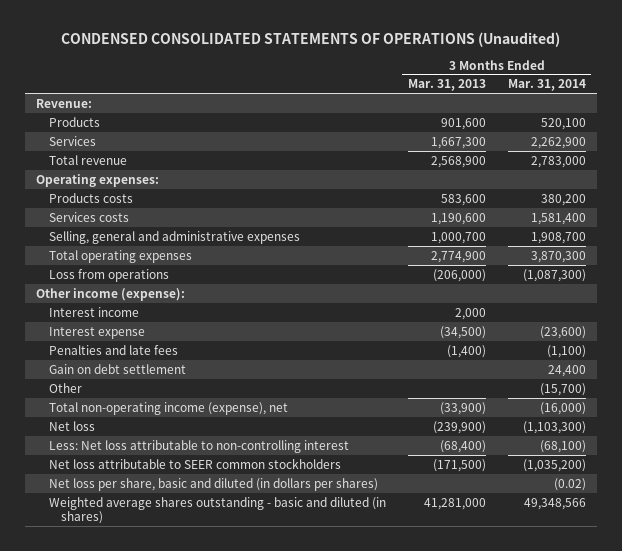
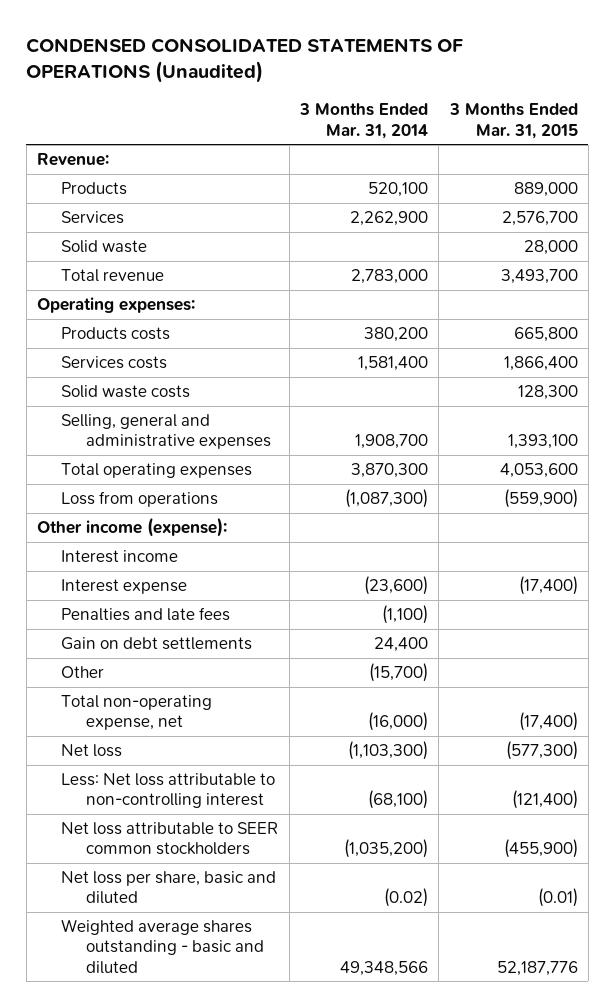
- | 3 Months Ended Mar. 31, 2013 | 3 Months Ended Mar. 31, 2014
+ | 3 Months Ended Mar. 31, 2014 | 3 Months Ended Mar. 31, 2015
+ Solid waste | | 28,000
+ Solid waste costs | | 128,300
- Gain on debt settlement | | 24,400
+ Gain on debt settlements | 24,400 |
- Total non-operating income (expense), net | (33,900) | (16,000)
+ Total non-operating expense, net | (16,000) | (17,400)
- Net loss per share, basic and diluted (in dollars per shares) | | (0.02)
- Weighted average shares outstanding - basic and diluted (in shares) | 41,281,000 | 49,348,566
+ Net loss per share, basic and diluted | (0.02) | (0.01)
+ Weighted average shares outstanding - basic and diluted | 49,348,566 | 52,187,776

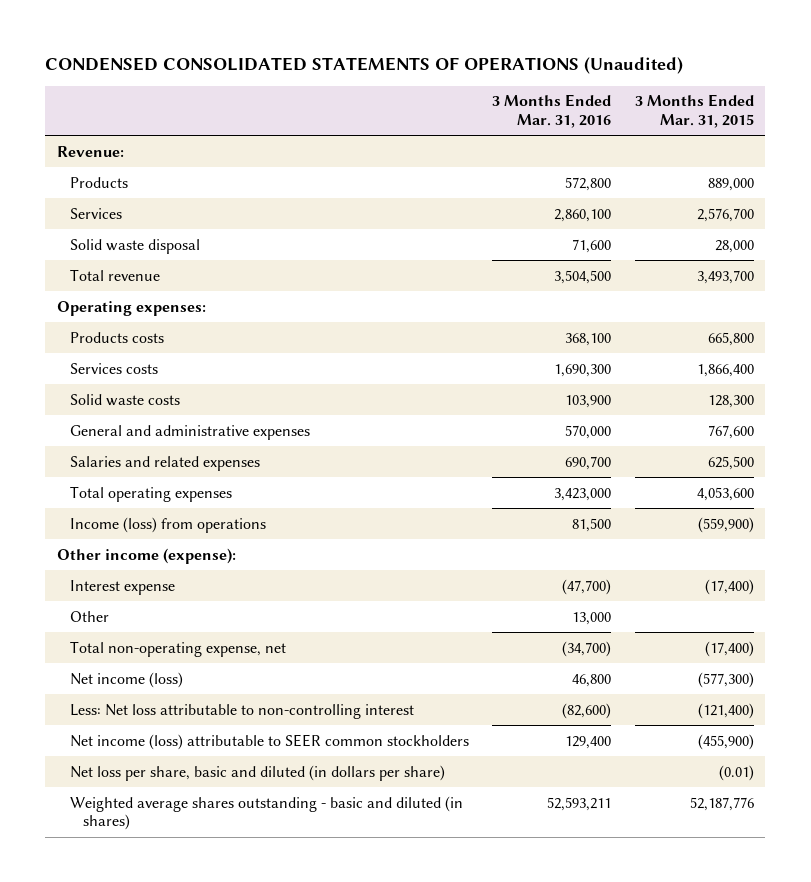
- | 3 Months Ended Mar. 31, 2014 | 3 Months Ended Mar. 31, 2015
+ | 3 Months Ended Mar. 31, 2016 | 3 Months Ended Mar. 31, 2015
- Solid waste | | 28,000
+ Solid waste disposal | 71,600 | 28,000
- Selling, general and administrative expenses | 1,908,700 | 1,393,100
+ General and administrative expenses | 570,000 | 767,600
+ Salaries and related expenses | 690,700 | 625,500
- Loss from operations | (1,087,300) | (559,900)
+ Income (loss) from operations | 81,500 | (559,900)
- Interest income
- Penalties and late fees | (1,100) |
- Gain on debt settlements | 24,400 |
- Net loss | (1,103,300) | (577,300)
+ Net income (loss) | 46,800 | (577,300)
- Net loss attributable to SEER common stockholders | (1,035,200) | (455,900)
- Net loss per share, basic and diluted | (0.02) | (0.01)
- Weighted average shares outstanding - basic and diluted | 49,348,566 | 52,187,776
+ Net income (loss) attributable to SEER common stockholders | 129,400 | (455,900)
+ Net loss per share, basic and diluted (in dollars per share) | | (0.01)
+ Weighted average shares outstanding - basic and diluted (in shares) | 52,593,211 | 52,187,776

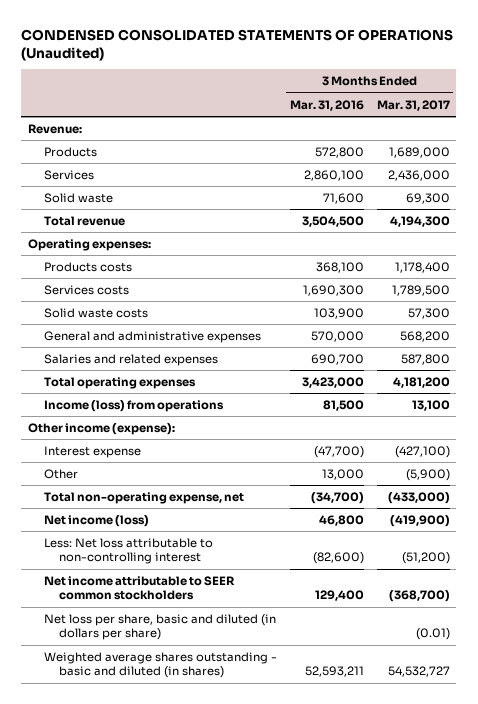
- | 3 Months Ended Mar. 31, 2016 | 3 Months Ended Mar. 31, 2015
+ | 3 Months Ended Mar. 31, 2016 | 3 Months Ended Mar. 31, 2017
- Solid waste disposal | 71,600 | 28,000
+ Solid waste | 71,600 | 69,300
- Net income (loss) attributable to SEER common stockholders | 129,400 | (455,900)
+ Net income attributable to SEER common stockholders | 129,400 | (368,700)

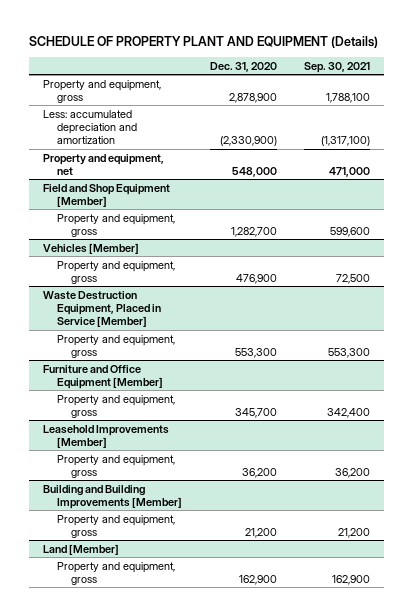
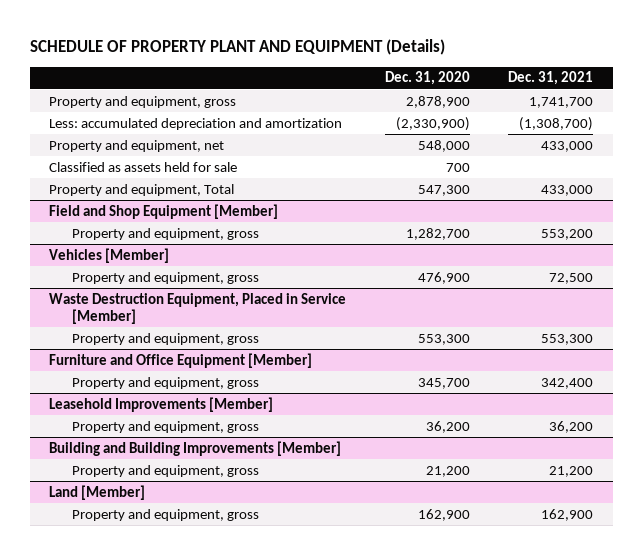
- | Dec. 31, 2020 | Sep. 30, 2021
+ | Dec. 31, 2020 | Dec. 31, 2021
+ Classified as assets held for sale | 700 |
+ Property and equipment, Total | 547,300 | 433,000

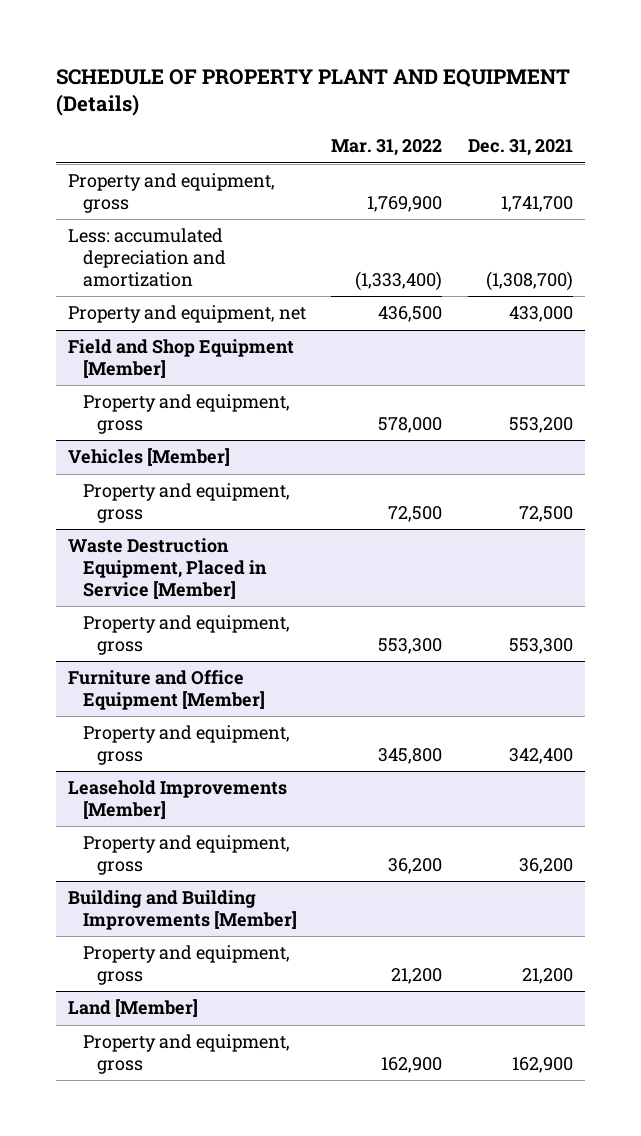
- | Dec. 31, 2020 | Dec. 31, 2021
+ | Mar. 31, 2022 | Dec. 31, 2021
- Classified as assets held for sale | 700 |
- Property and equipment, Total | 547,300 | 433,000

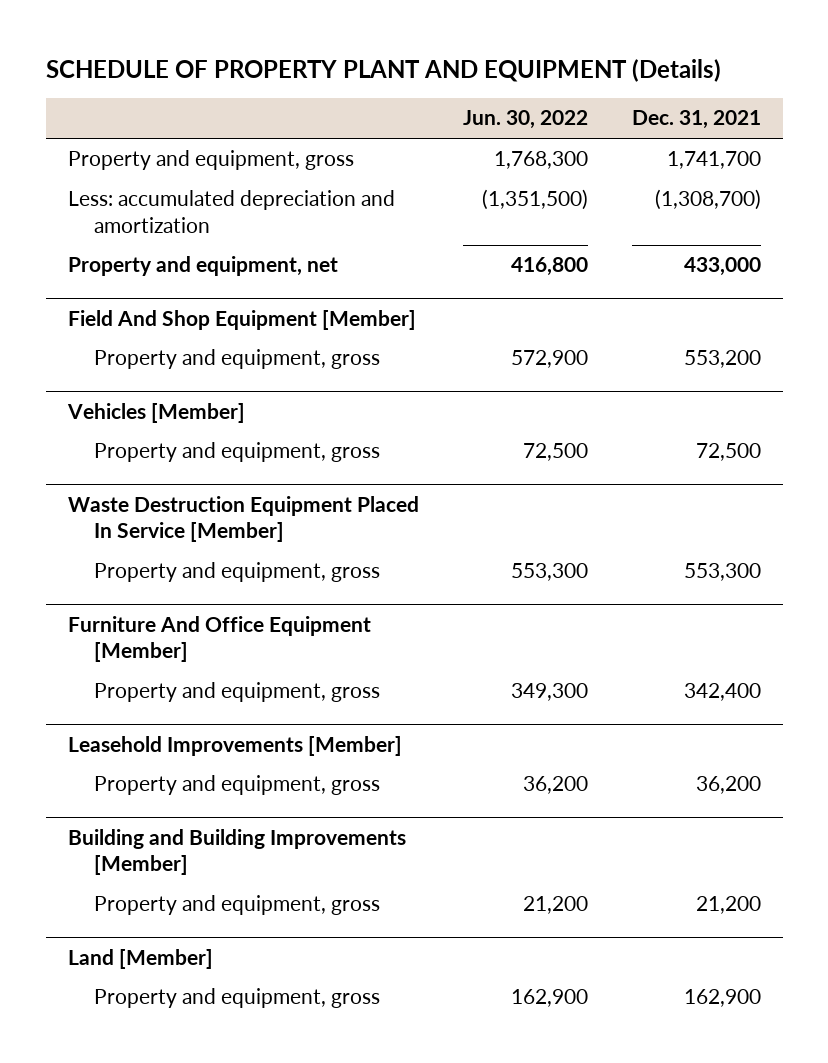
- | Mar. 31, 2022 | Dec. 31, 2021
+ | Jun. 30, 2022 | Dec. 31, 2021
- Field and Shop Equipment [Member]
+ Field And Shop Equipment [Member]
- Waste Destruction Equipment, Placed in Service [Member]
+ Waste Destruction Equipment Placed In Service [Member]
- Furniture and Office Equipment [Member]
+ Furniture And Office Equipment [Member]

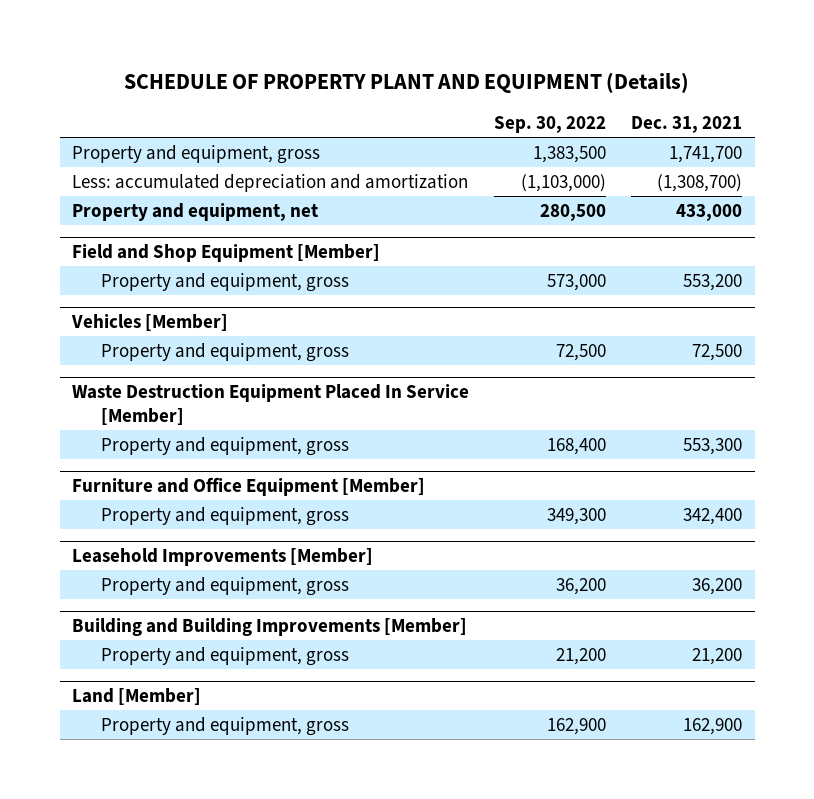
- | Jun. 30, 2022 | Dec. 31, 2021
+ | Sep. 30, 2022 | Dec. 31, 2021
- Field And Shop Equipment [Member]
+ Field and Shop Equipment [Member]
- Furniture And Office Equipment [Member]
+ Furniture and Office Equipment [Member]

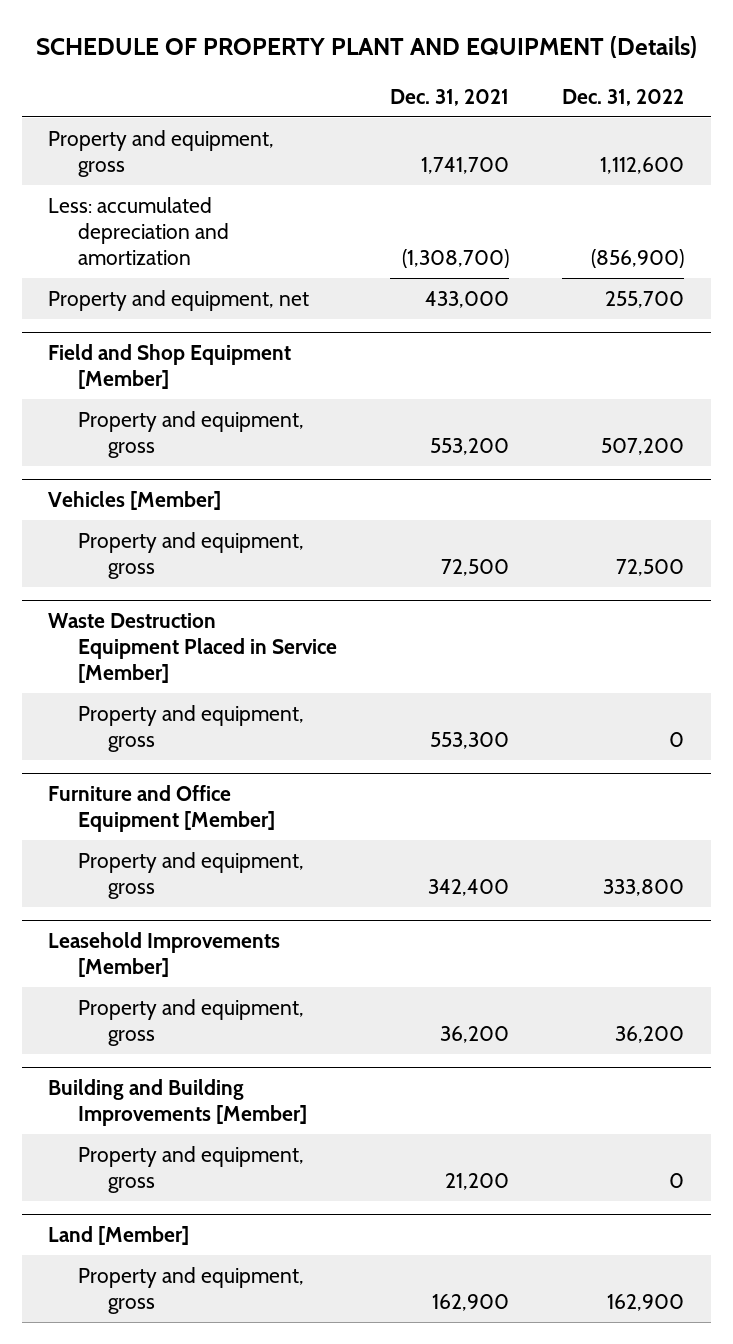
- | Sep. 30, 2022 | Dec. 31, 2021
+ | Dec. 31, 2021 | Dec. 31, 2022
- Waste Destruction Equipment Placed In Service [Member]
+ Waste Destruction Equipment Placed in Service [Member]

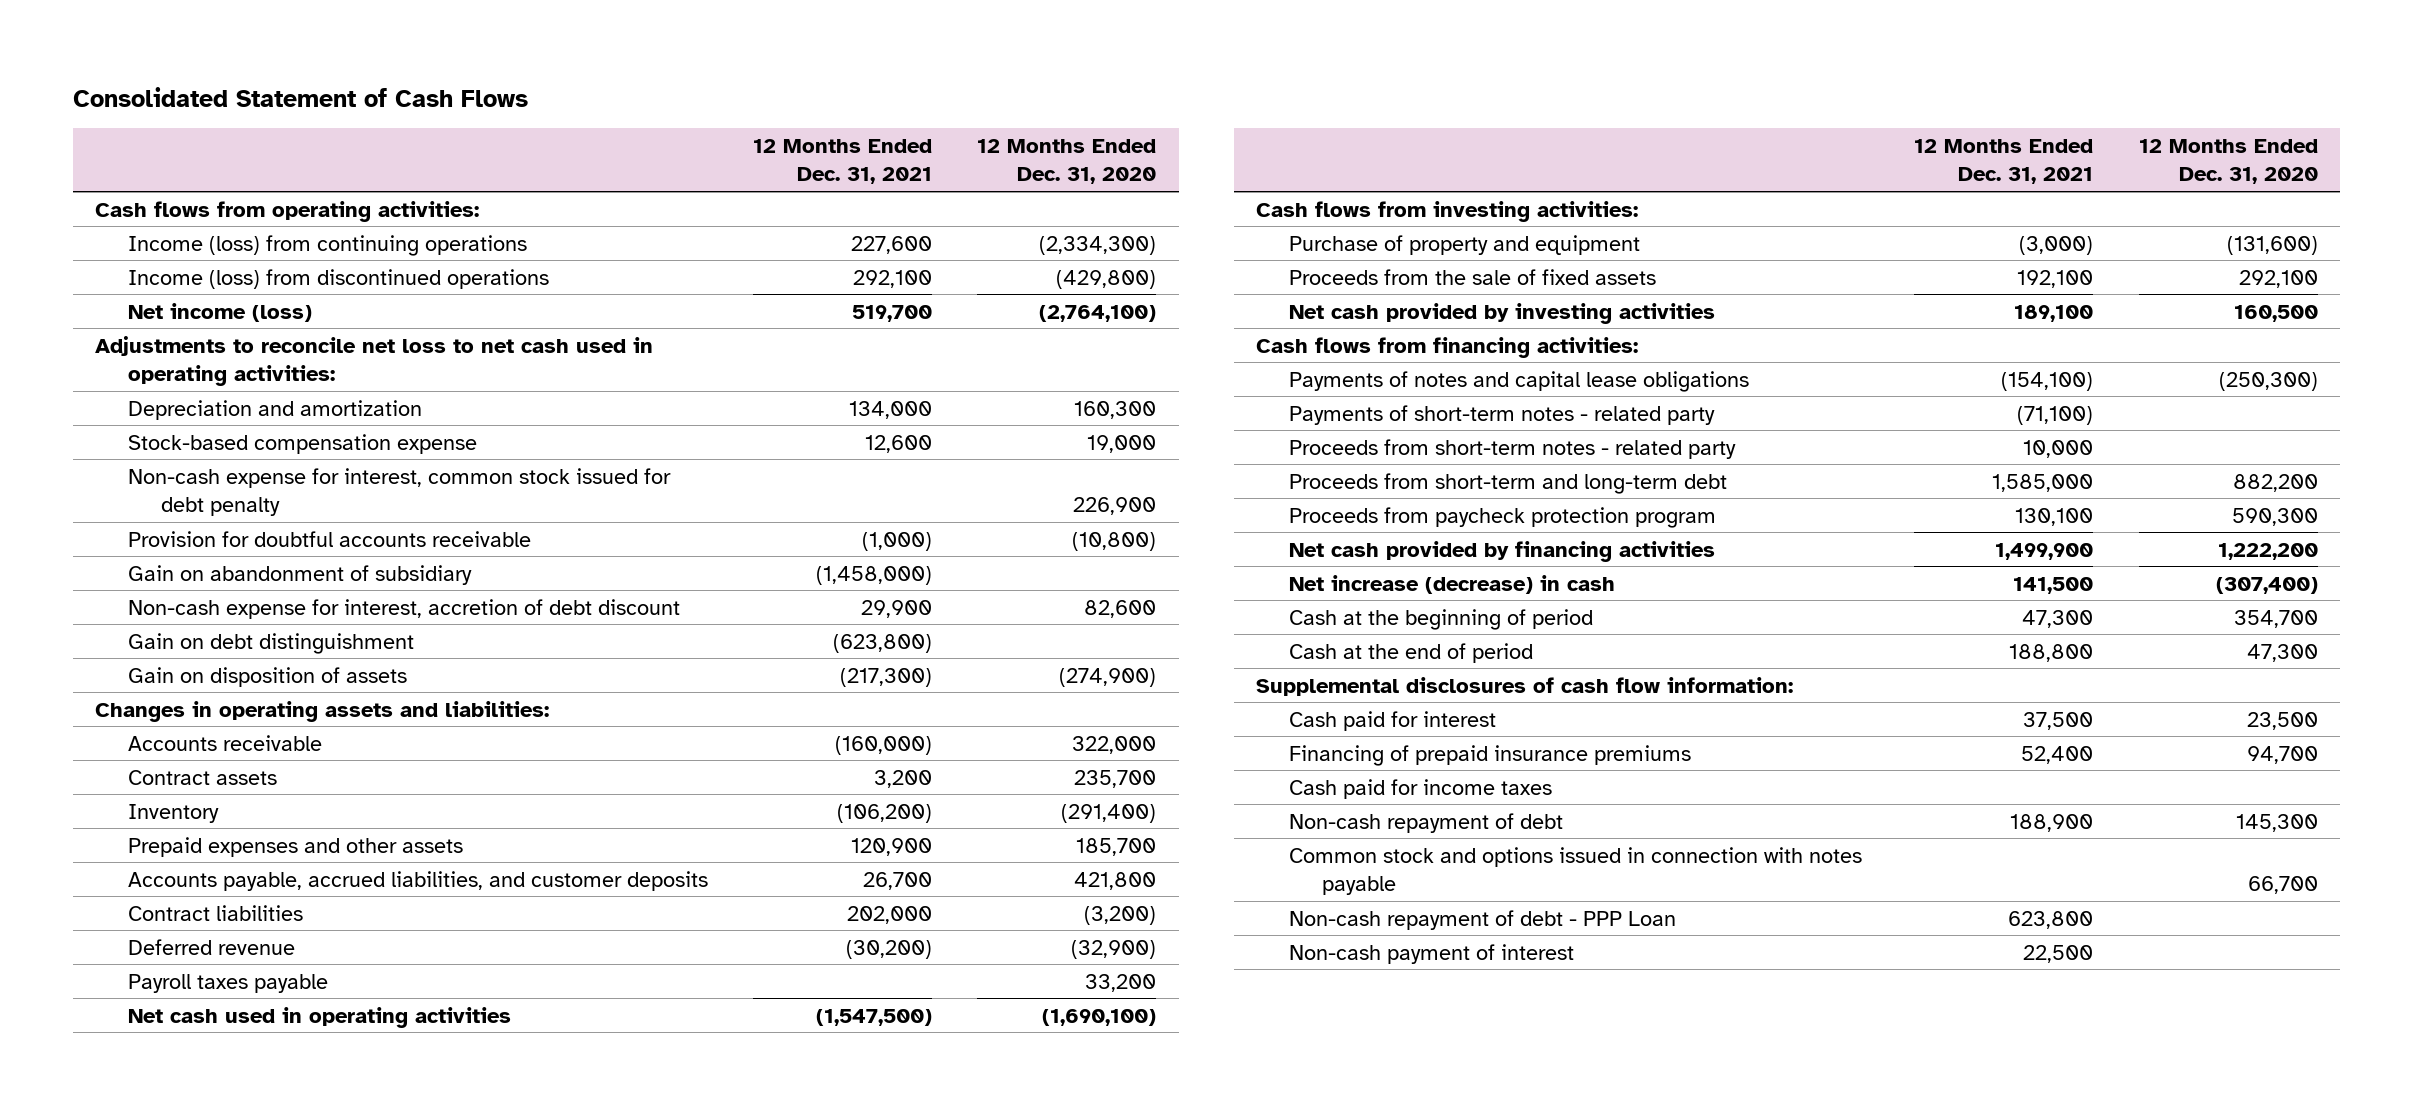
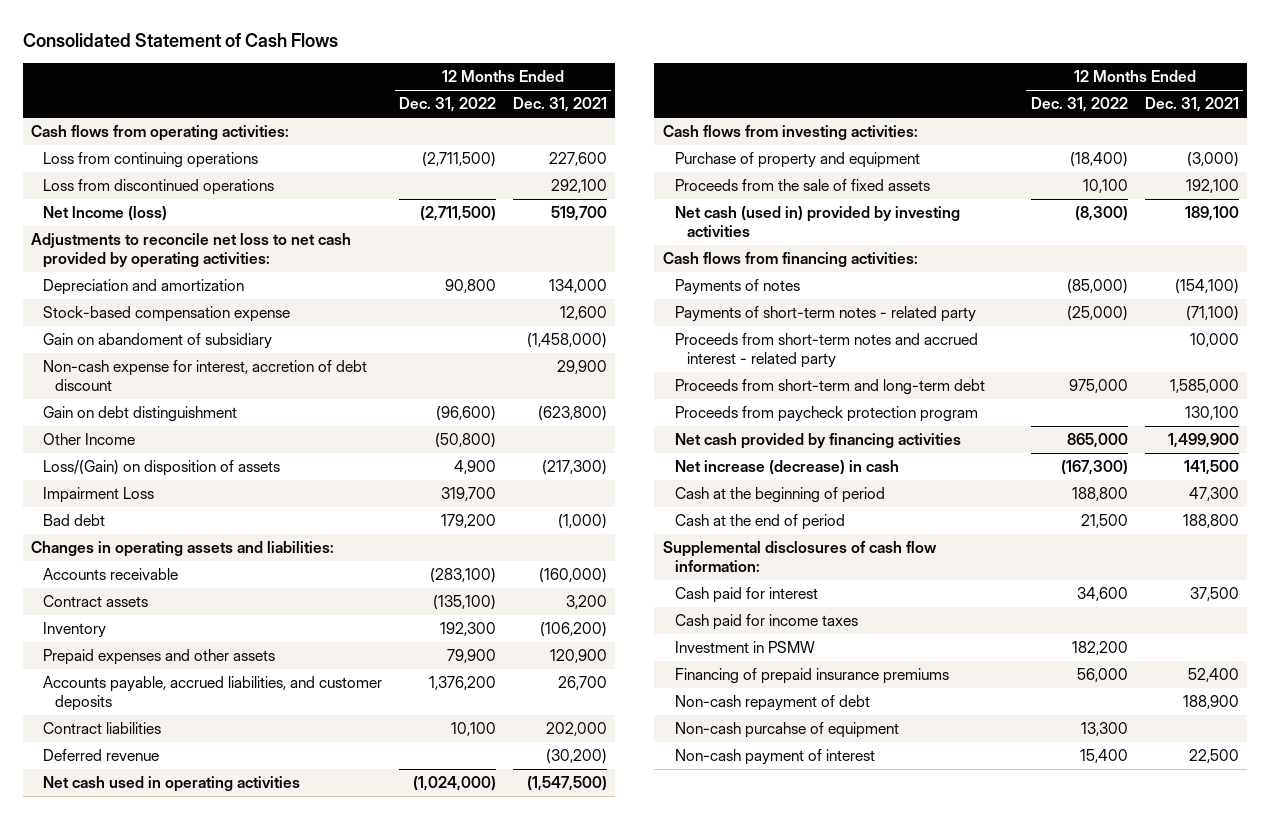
- | 12 Months Ended Dec. 31, 2021 | 12 Months Ended Dec. 31, 2020
+ | 12 Months Ended Dec. 31, 2022 | 12 Months Ended Dec. 31, 2021
- Income (loss) from continuing operations | 227,600 | (2,334,300)
- Income (loss) from discontinued operations | 292,100 | (429,800)
- Net income (loss) | 519,700 | (2,764,100)
- Adjustments to reconcile net loss to net cash used in operating activities:
+ Loss from continuing operations | (2,711,500) | 227,600
+ Loss from discontinued operations | | 292,100
+ Net lncome (loss) | (2,711,500) | 519,700
+ Adjustments to reconcile net loss to net cash provided by operating activities:
- Non-cash expense for interest, common stock issued for debt penalty | | 226,900
- Provision for doubtful accounts receivable | (1,000) | (10,800)
- Gain on abandonment of subsidiary | (1,458,000) |
+ Gain on abandoment of subsidiary | | (1,458,000)
- Gain on disposition of assets | (217,300) | (274,900)
+ Other Income | (50,800) |
+ Loss/(Gain) on disposition of assets | 4,900 | (217,300)
+ Impairment Loss | 319,700 |
+ Bad debt | 179,200 | (1,000)
- Payroll taxes payable | | 33,200
- Net cash provided by investing activities | 189,100 | 160,500
+ Net cash (used in) provided by investing activities | (8,300) | 189,100
- Payments of notes and capital lease obligations | (154,100) | (250,300)
+ Payments of notes | (85,000) | (154,100)
- Proceeds from short-term notes - related party | 10,000 |
+ Proceeds from short-term notes and accrued interest - related party | | 10,000
+ Investment in PSMW | 182,200 |
moved down: Financing of prepaid insurance premiums | 56,000 | 52,400
- Common stock and options issued in connection with notes payable | | 66,700
- Non-cash repayment of debt - PPP Loan | 623,800 |
+ Non-cash purcahse of equipment | 13,300 |

